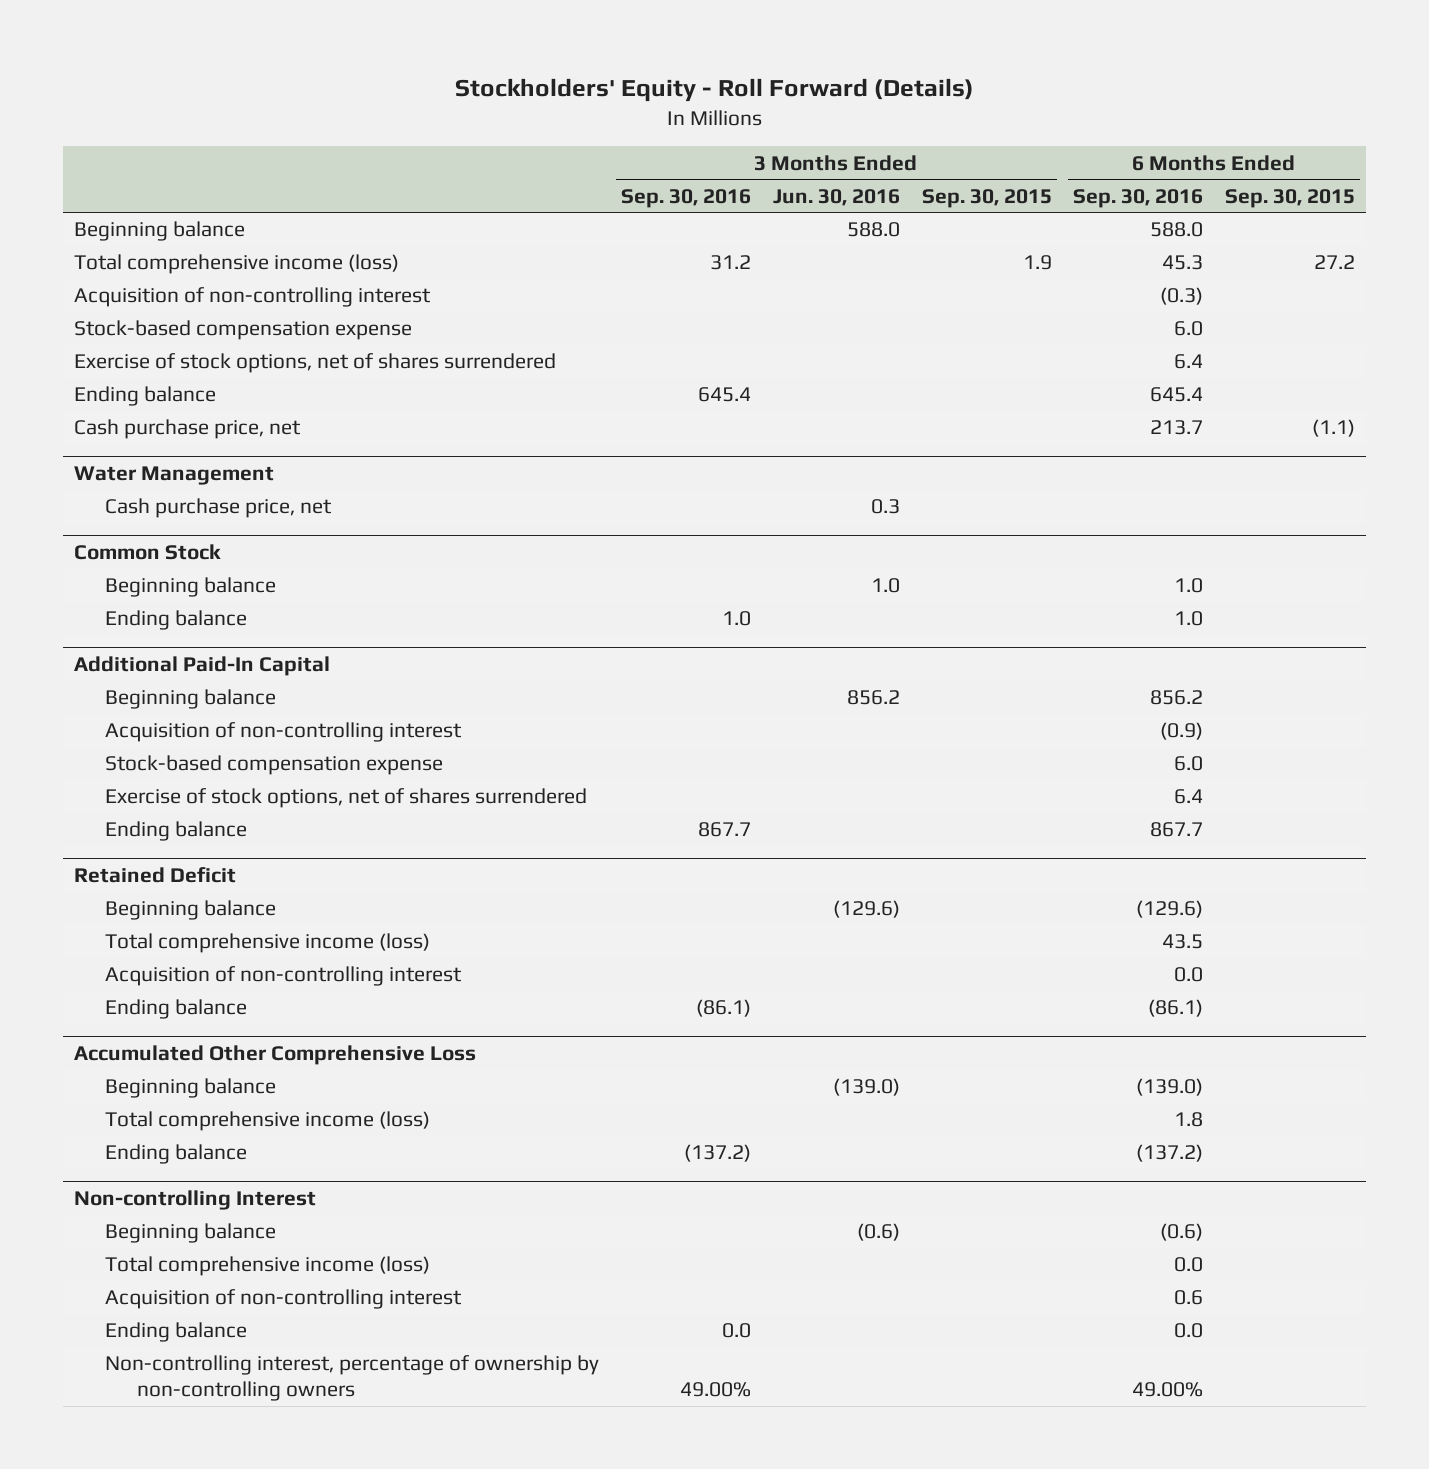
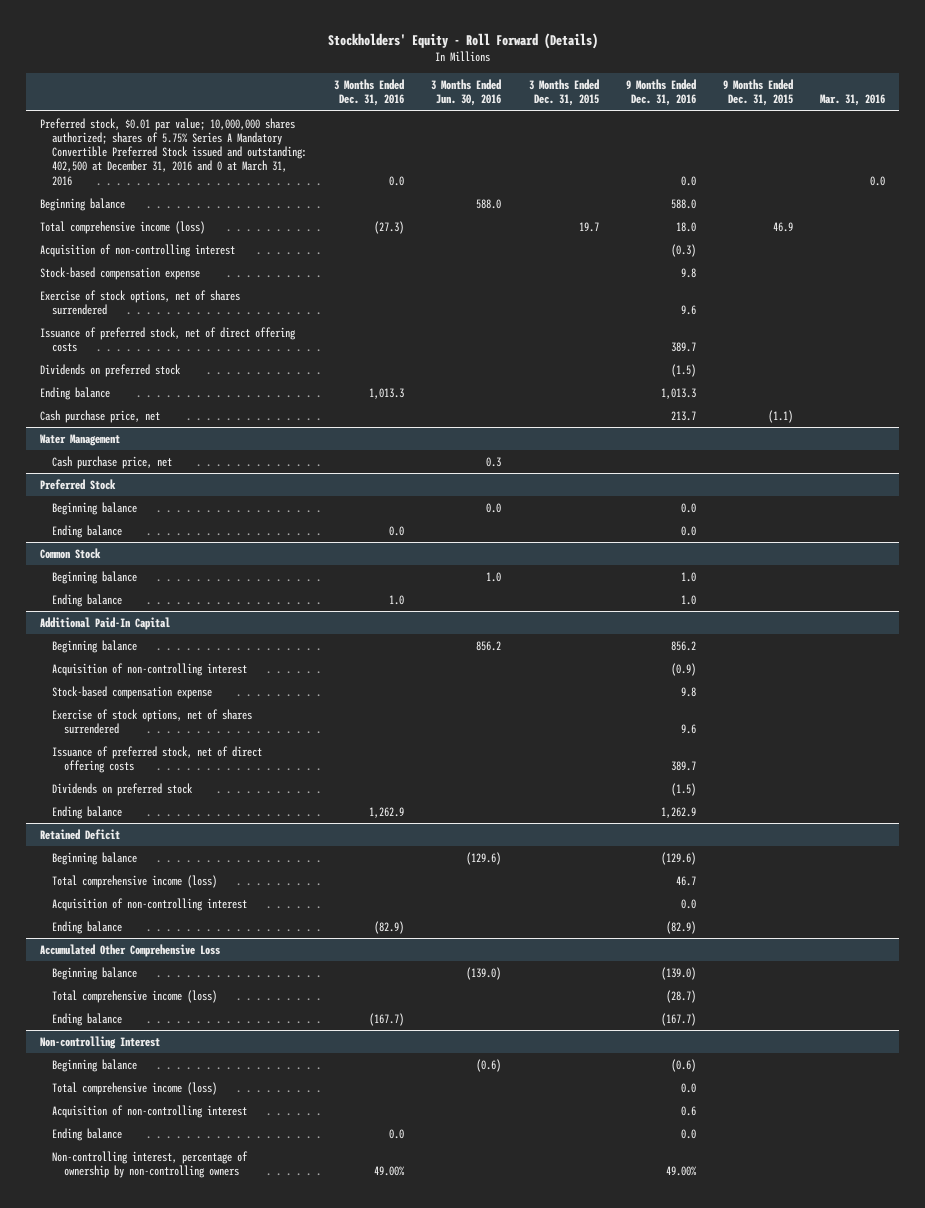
- | 3 Months Ended Sep. 30, 2016 | 3 Months Ended Jun. 30, 2016 | 3 Months Ended Sep. 30, 2015 | 6 Months Ended Sep. 30, 2016 | 6 Months Ended Sep. 30, 2015
+ | 3 Months Ended Dec. 31, 2016 | 3 Months Ended Jun. 30, 2016 | 3 Months Ended Dec. 31, 2015 | 9 Months Ended Dec. 31, 2016 | 9 Months Ended Dec. 31, 2015 | Mar. 31, 2016
+ Preferred stock, $0.01 par value; 10,000,000 shares authorized; shares of 5.75% Series A Mandatory Convertible Preferred Stock issued and outstanding: 402,500 at December 31, 2016 and 0 at March 31, 2016 | 0.0 | | | 0.0 | | 0.0
+ Issuance of preferred stock, net of direct offering costs | | | | 389.7 | |
+ Dividends on preferred stock | | | | (1.5) | |
+ Preferred Stock
+ Beginning balance | | 0.0 | | 0.0 | |
+ Ending balance | 0.0 | | | 0.0 | |
@ Additional Paid-In Capital
+ Issuance of preferred stock, net of direct offering costs | | | | 389.7 | |
+ Dividends on preferred stock | | | | (1.5) | |

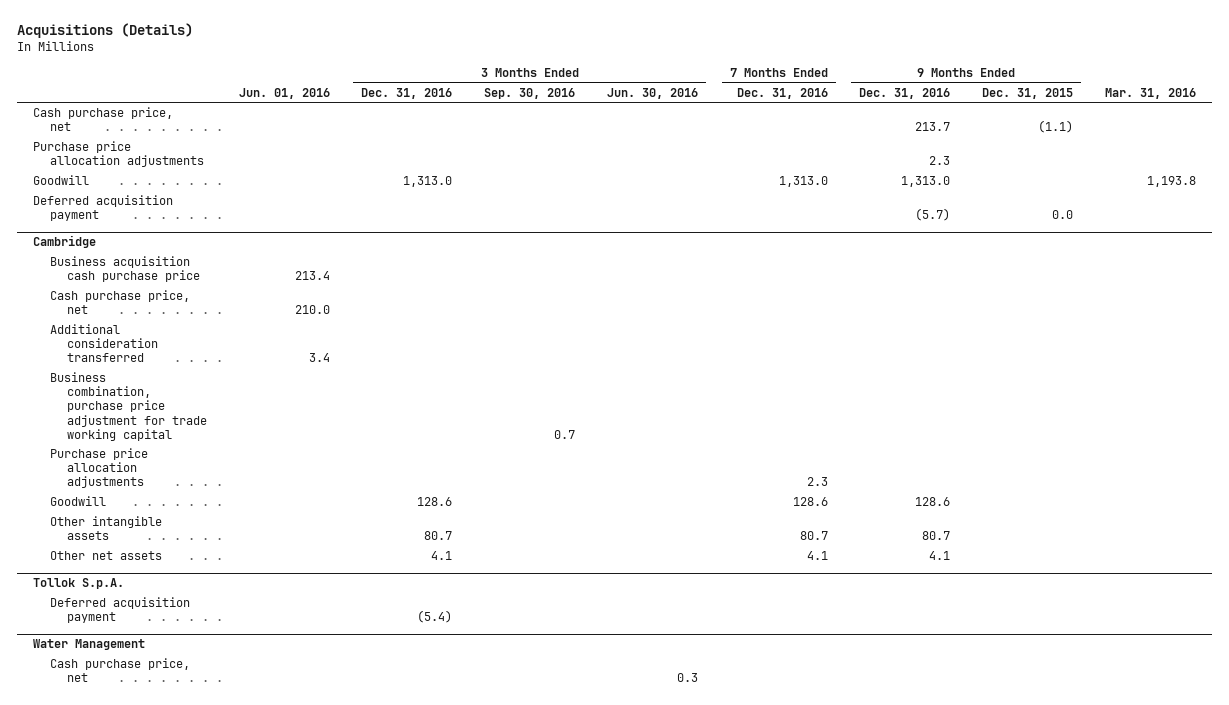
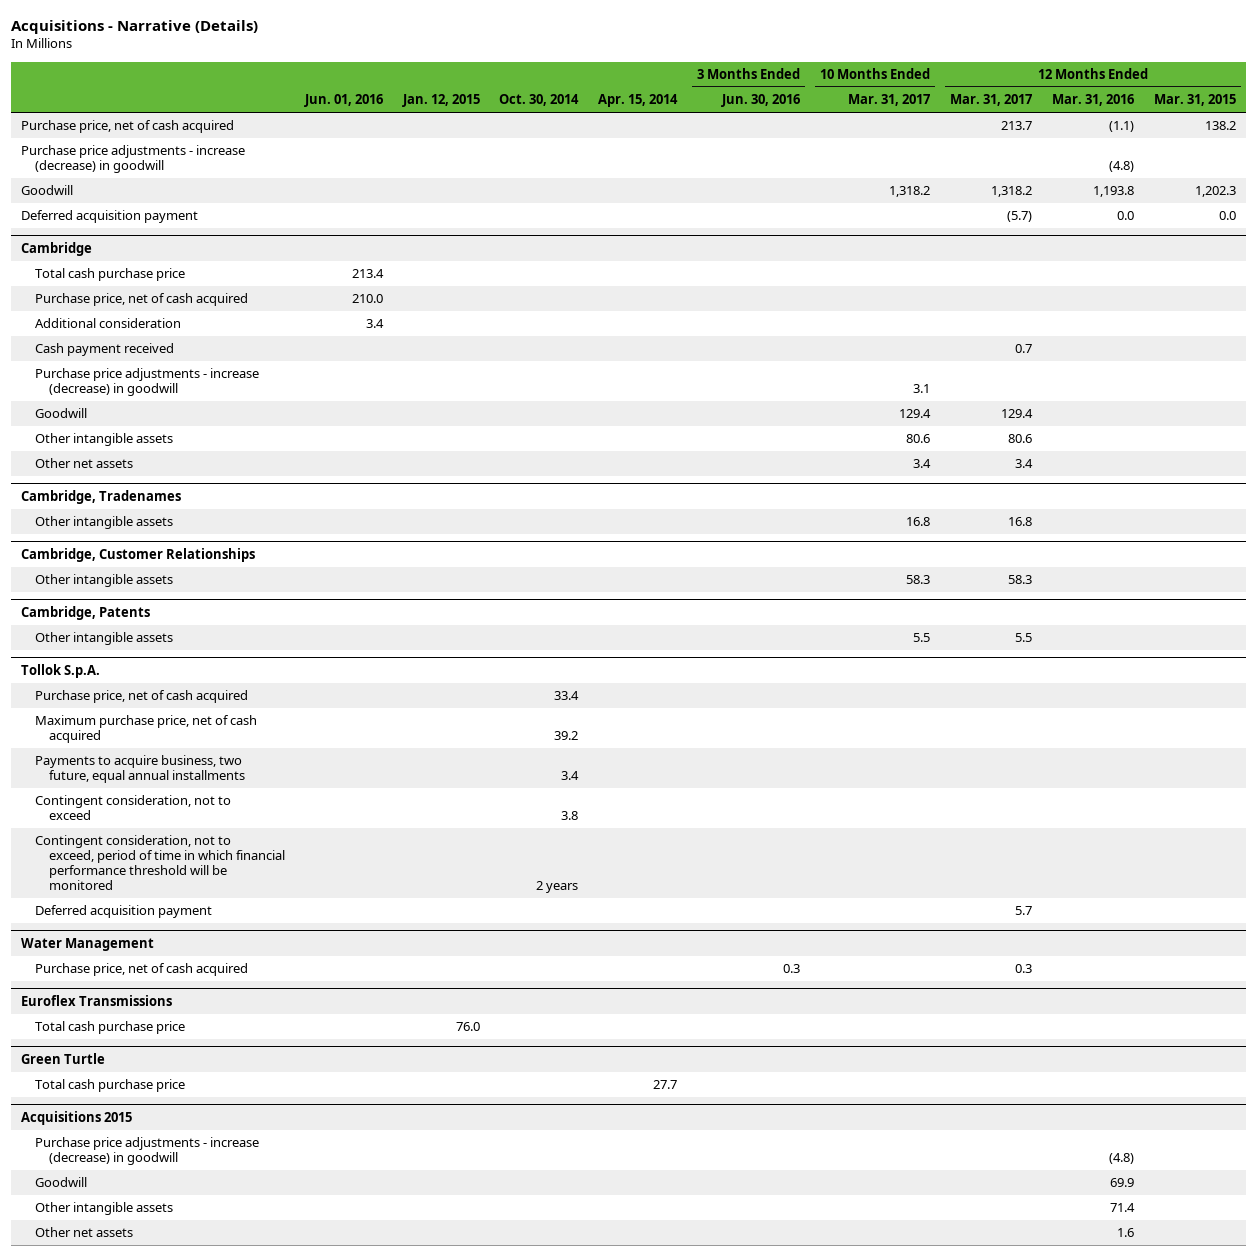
- Acquisitions (Details)
+ Acquisitions - Narrative (Details)
- | Jun. 01, 2016 | 3 Months Ended Dec. 31, 2016 | 3 Months Ended Sep. 30, 2016 | 3 Months Ended Jun. 30, 2016 | 7 Months Ended Dec. 31, 2016 | 9 Months Ended Dec. 31, 2016 | 9 Months Ended Dec. 31, 2015 | Mar. 31, 2016
+ | Jun. 01, 2016 | Jan. 12, 2015 | Oct. 30, 2014 | Apr. 15, 2014 | 3 Months Ended Jun. 30, 2016 | 10 Months Ended Mar. 31, 2017 | 12 Months Ended Mar. 31, 2017 | 12 Months Ended Mar. 31, 2016 | 12 Months Ended Mar. 31, 2015
- Cash purchase price, net | | | | | | 213.7 | (1.1) |
- Purchase price allocation adjustments | | | | | | 2.3 | |
+ Purchase price, net of cash acquired | | | | | | | 213.7 | (1.1) | 138.2
+ Purchase price adjustments - increase (decrease) in goodwill | | | | | | | | (4.8) |
@ Cambridge
- Business acquisition cash purchase price | 213.4 | | | | | | |
- Cash purchase price, net | 210.0 | | | | | | |
- Additional consideration transferred | 3.4 | | | | | | |
- Business combination, purchase price adjustment for trade working capital | | | 0.7 | | | | |
- Purchase price allocation adjustments | | | | | 2.3 | | |
+ Total cash purchase price | 213.4 | | | | | | | |
+ Purchase price, net of cash acquired | 210.0 | | | | | | | |
+ Additional consideration | 3.4 | | | | | | | |
+ Cash payment received | | | | | | | 0.7 | |
+ Purchase price adjustments - increase (decrease) in goodwill | | | | | | 3.1 | | |
+ Cambridge, Tradenames
+ Other intangible assets | | | | | | 16.8 | 16.8 | |
+ Cambridge, Customer Relationships
+ Other intangible assets | | | | | | 58.3 | 58.3 | |
+ Cambridge, Patents
+ Other intangible assets | | | | | | 5.5 | 5.5 | |
@ Tollok S.p.A.
+ Purchase price, net of cash acquired | | | 33.4 | | | | | |
+ Maximum purchase price, net of cash acquired | | | 39.2 | | | | | |
+ Payments to acquire business, two future, equal annual installments | | | 3.4 | | | | | |
+ Contingent consideration, not to exceed | | | 3.8 | | | | | |
+ Contingent consideration, not to exceed, period of time in which financial performance threshold will be monitored | | | 2 years | | | | | |
@ Water Management
- Cash purchase price, net | | | | 0.3 | | | |
+ Purchase price, net of cash acquired | | | | | 0.3 | | 0.3 | |
+ Euroflex Transmissions
+ Total cash purchase price | | 76.0 | | | | | | |
+ Green Turtle
+ Total cash purchase price | | | | 27.7 | | | | |
+ Acquisitions 2015
+ Purchase price adjustments - increase (decrease) in goodwill | | | | | | | | (4.8) |
+ Goodwill | | | | | | | | 69.9 |
+ Other intangible assets | | | | | | | | 71.4 |
+ Other net assets | | | | | | | | 1.6 |

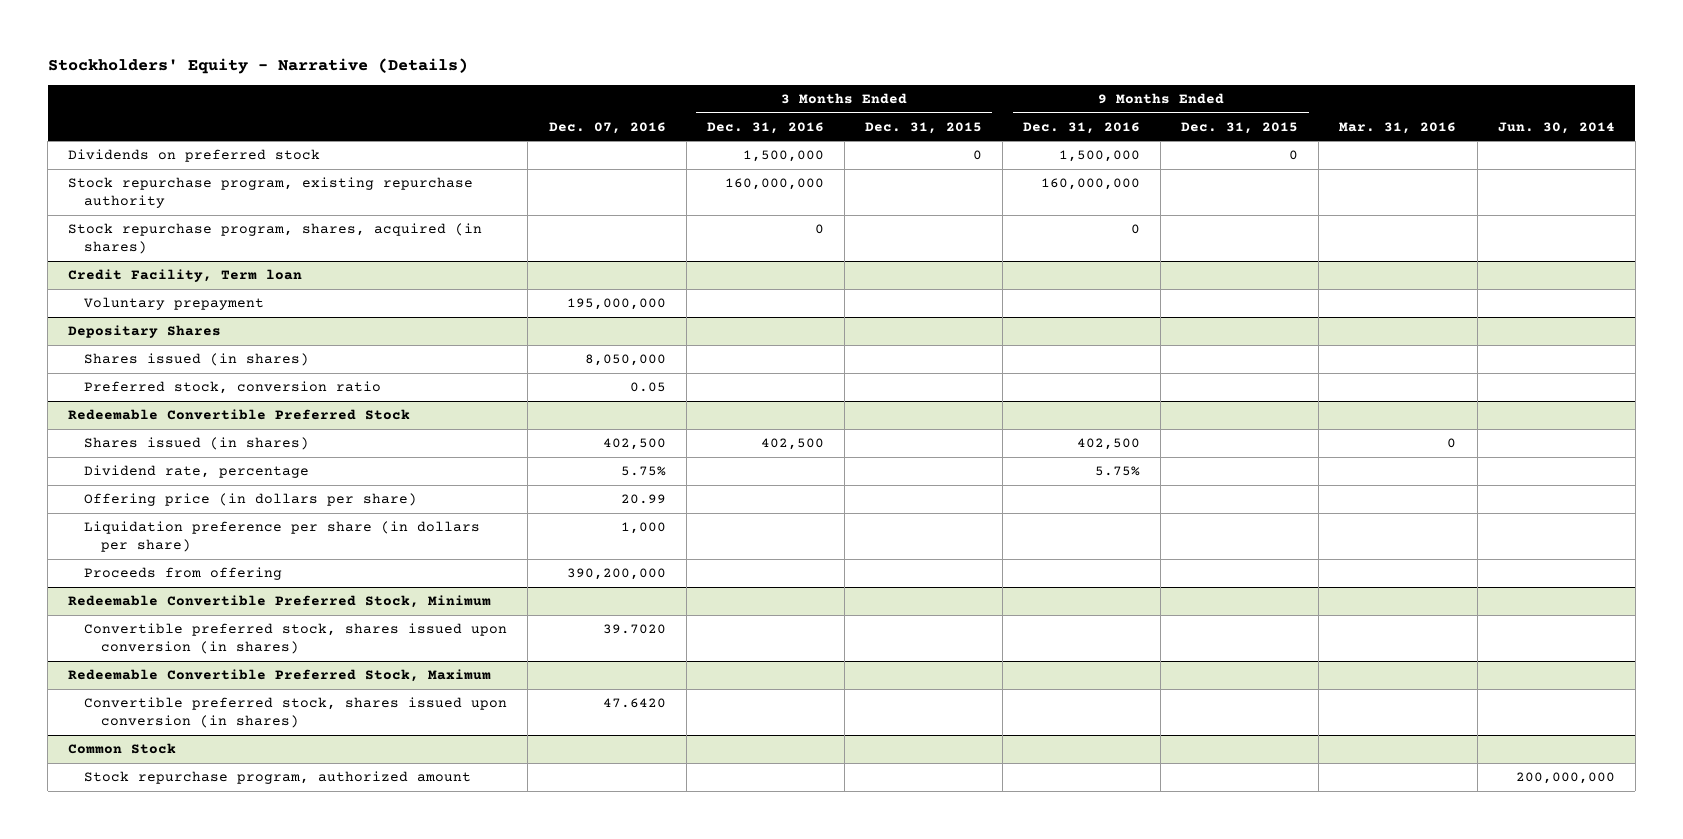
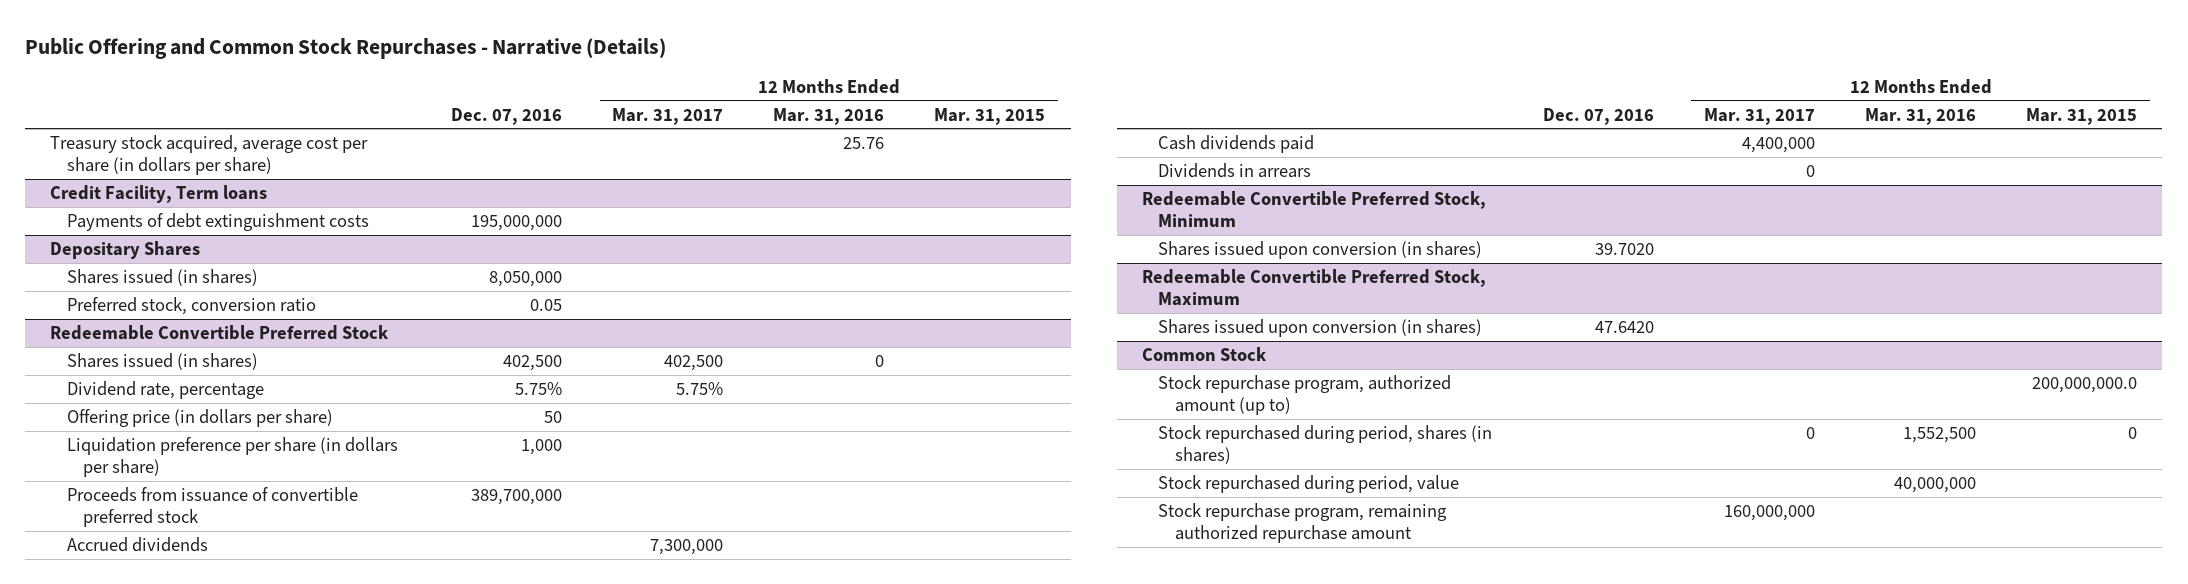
- Stockholders' Equity - Narrative (Details)
+ Public Offering and Common Stock Repurchases - Narrative (Details)
- | Dec. 07, 2016 | 3 Months Ended Dec. 31, 2016 | 3 Months Ended Dec. 31, 2015 | 9 Months Ended Dec. 31, 2016 | 9 Months Ended Dec. 31, 2015 | Mar. 31, 2016 | Jun. 30, 2014
+ | Dec. 07, 2016 | 12 Months Ended Mar. 31, 2017 | 12 Months Ended Mar. 31, 2016 | 12 Months Ended Mar. 31, 2015
- Dividends on preferred stock | | 1,500,000 | 0 | 1,500,000 | 0 | |
- Stock repurchase program, existing repurchase authority | | 160,000,000 | | 160,000,000 | | |
- Stock repurchase program, shares, acquired (in shares) | | 0 | | 0 | | |
- Credit Facility, Term loan
- Voluntary prepayment | 195,000,000 | | | | | |
+ Treasury stock acquired, average cost per share (in dollars per share) | | | 25.76 |
+ Credit Facility, Term loans
+ Payments of debt extinguishment costs | 195,000,000 | | |
@ Redeemable Convertible Preferred Stock
- Offering price (in dollars per share) | 20.99 | | | | | |
+ Offering price (in dollars per share) | 50 | | |
- Proceeds from offering | 390,200,000 | | | | | |
+ Proceeds from issuance of convertible preferred stock | 389,700,000 | | |
+ Accrued dividends | | 7,300,000 | |
+ Cash dividends paid | | 4,400,000 | |
+ Dividends in arrears | | 0 | |
@ Redeemable Convertible Preferred Stock, Minimum
- Convertible preferred stock, shares issued upon conversion (in shares) | 39.7020 | | | | | |
+ Shares issued upon conversion (in shares) | 39.7020 | | |
@ Redeemable Convertible Preferred Stock, Maximum
- Convertible preferred stock, shares issued upon conversion (in shares) | 47.6420 | | | | | |
+ Shares issued upon conversion (in shares) | 47.6420 | | |
@ Common Stock
- Stock repurchase program, authorized amount | | | | | | | 200,000,000
+ Stock repurchase program, authorized amount (up to) | | | | 200,000,000.0
+ Stock repurchased during period, shares (in shares) | | 0 | 1,552,500 | 0
+ Stock repurchased during period, value | | | 40,000,000 |
+ Stock repurchase program, remaining authorized repurchase amount | | 160,000,000 | |

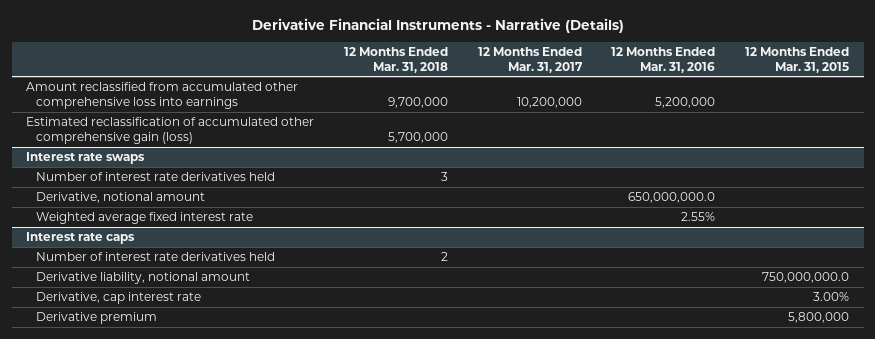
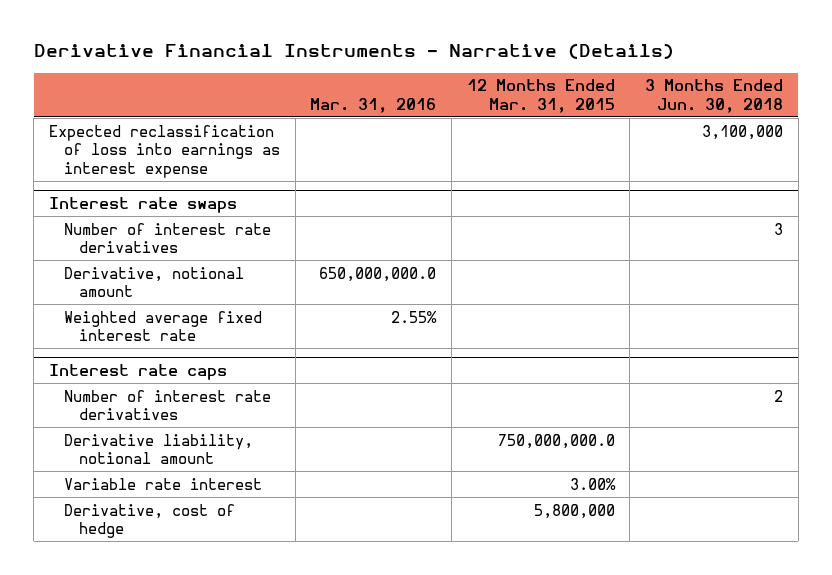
- | 12 Months Ended Mar. 31, 2018 | 12 Months Ended Mar. 31, 2017 | 12 Months Ended Mar. 31, 2016 | 12 Months Ended Mar. 31, 2015
+ | Mar. 31, 2016 | 12 Months Ended Mar. 31, 2015 | 3 Months Ended Jun. 30, 2018
- Amount reclassified from accumulated other comprehensive loss into earnings | 9,700,000 | 10,200,000 | 5,200,000 |
- Estimated reclassification of accumulated other comprehensive gain (loss) | 5,700,000 | | |
+ Expected reclassification of loss into earnings as interest expense | | | 3,100,000
@ Interest rate swaps
- Number of interest rate derivatives held | 3 | | |
+ Number of interest rate derivatives | | | 3
@ Interest rate caps
- Number of interest rate derivatives held | 2 | | |
+ Number of interest rate derivatives | | | 2
- Derivative, cap interest rate | | | | 3.00%
- Derivative premium | | | | 5,800,000
+ Variable rate interest | | 3.00% |
+ Derivative, cost of hedge | | 5,800,000 |

